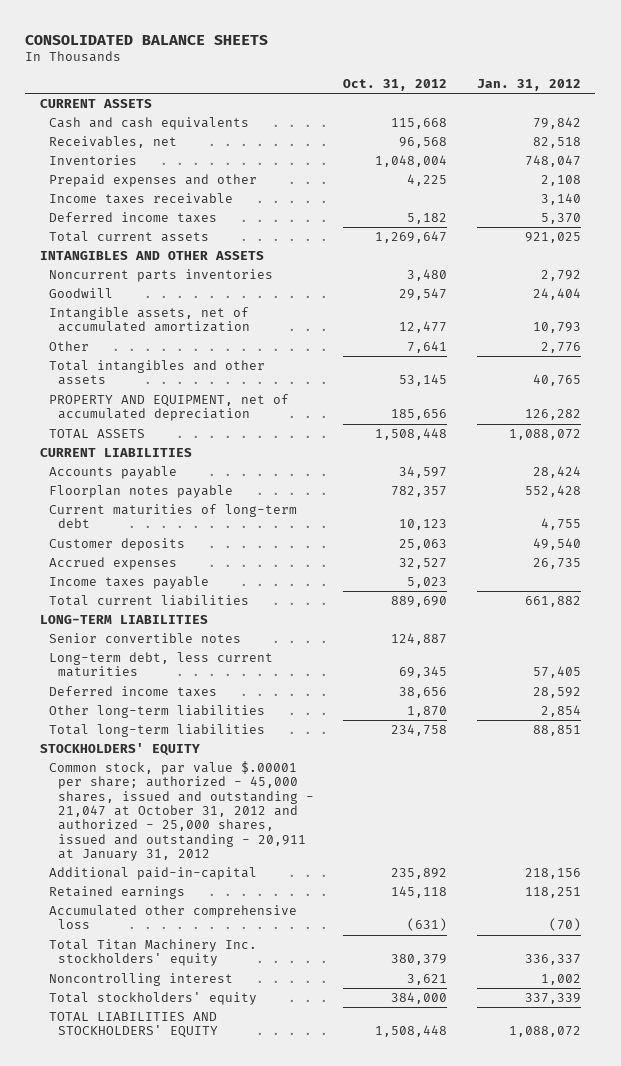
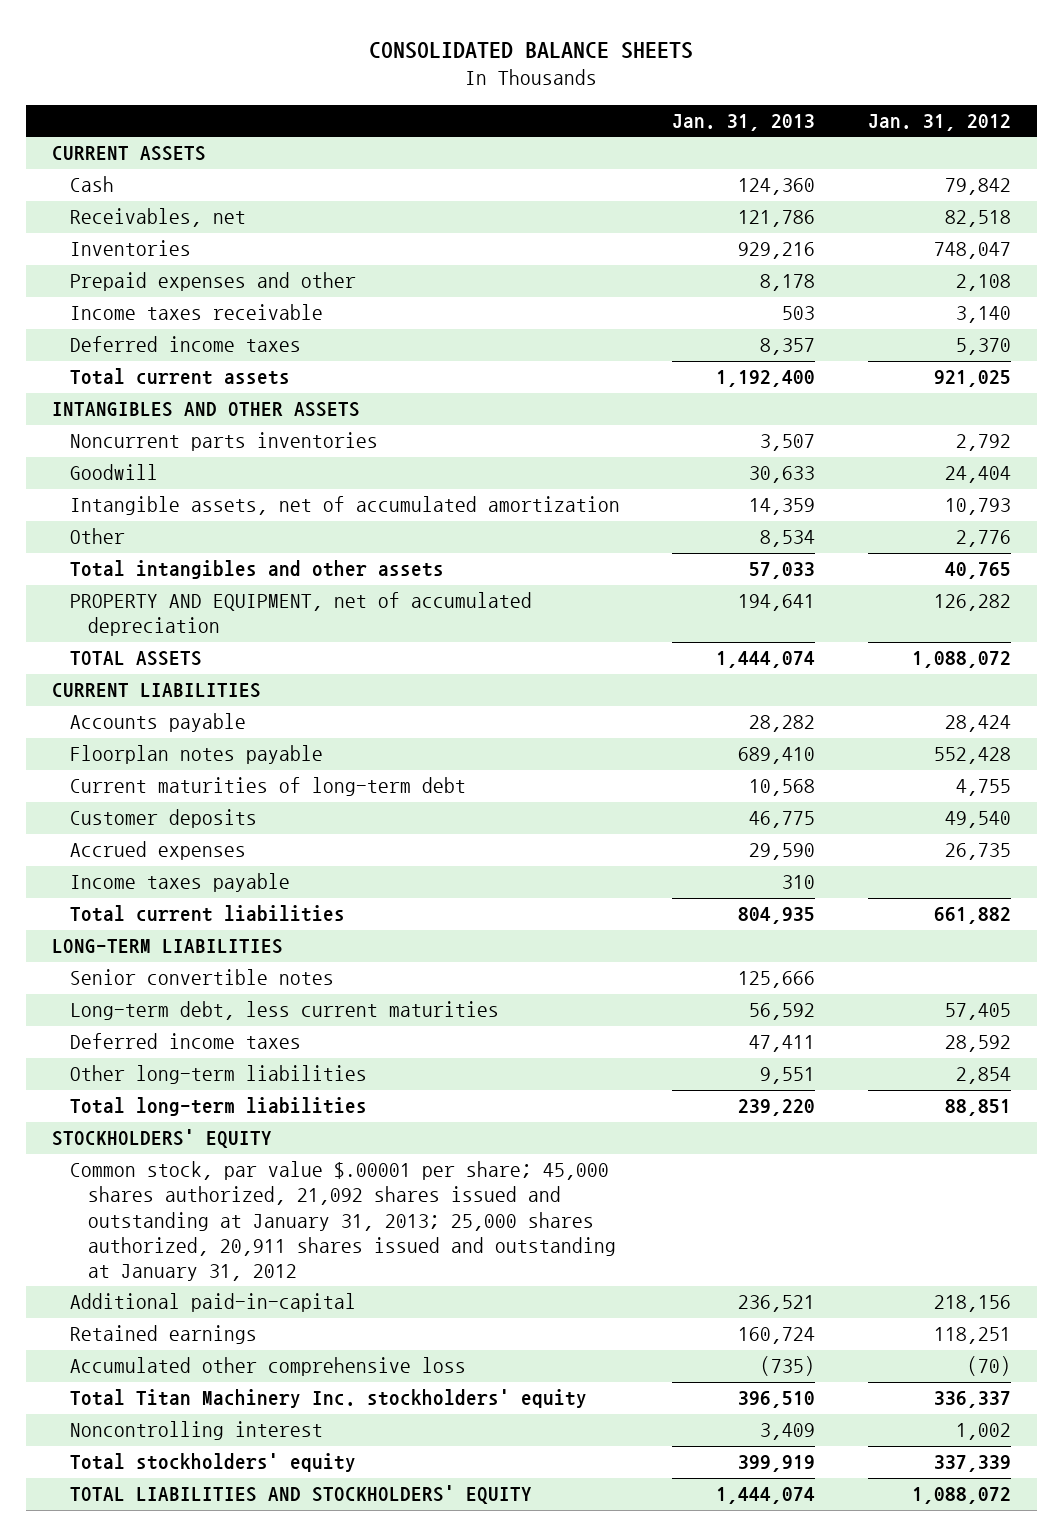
- | Oct. 31, 2012 | Jan. 31, 2012
+ | Jan. 31, 2013 | Jan. 31, 2012
- Cash and cash equivalents | 115,668 | 79,842
+ Cash | 124,360 | 79,842
- Common stock, par value $.00001 per share; authorized - 45,000 shares, issued and outstanding - 21,047 at October 31, 2012 and authorized - 25,000 shares, issued and outstanding - 20,911 at January 31, 2012
+ Common stock, par value $.00001 per share; 45,000 shares authorized, 21,092 shares issued and outstanding at January 31, 2013; 25,000 shares authorized, 20,911 shares issued and outstanding at January 31, 2012

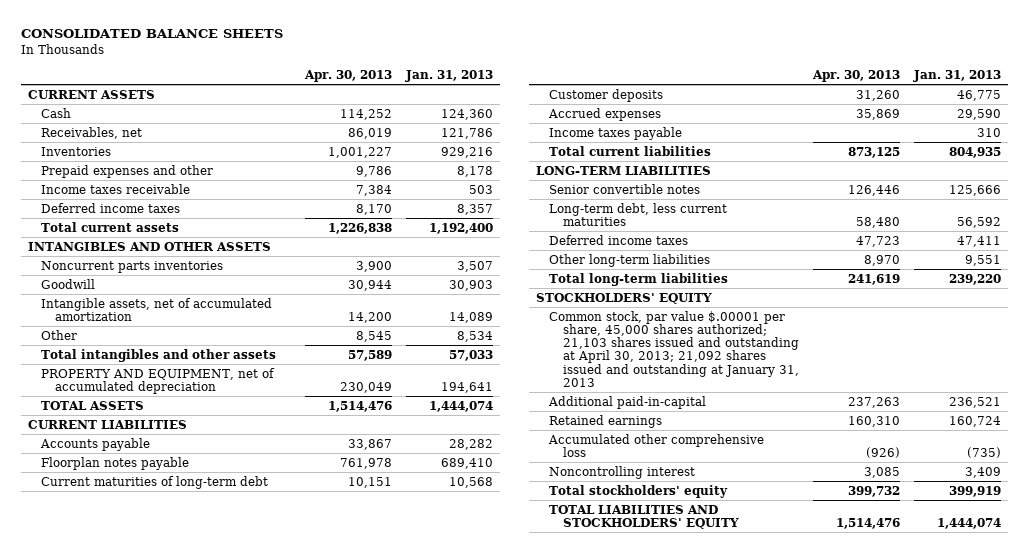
- | Jan. 31, 2013 | Jan. 31, 2012
+ | Apr. 30, 2013 | Jan. 31, 2013
- Goodwill | 30,633 | 24,404
- Intangible assets, net of accumulated amortization | 14,359 | 10,793
+ Goodwill | 30,944 | 30,903
+ Intangible assets, net of accumulated amortization | 14,200 | 14,089
- Common stock, par value $.00001 per share; 45,000 shares authorized, 21,092 shares issued and outstanding at January 31, 2013; 25,000 shares authorized, 20,911 shares issued and outstanding at January 31, 2012
+ Common stock, par value $.00001 per share, 45,000 shares authorized; 21,103 shares issued and outstanding at April 30, 2013; 21,092 shares issued and outstanding at January 31, 2013
- Total Titan Machinery Inc. stockholders' equity | 396,510 | 336,337

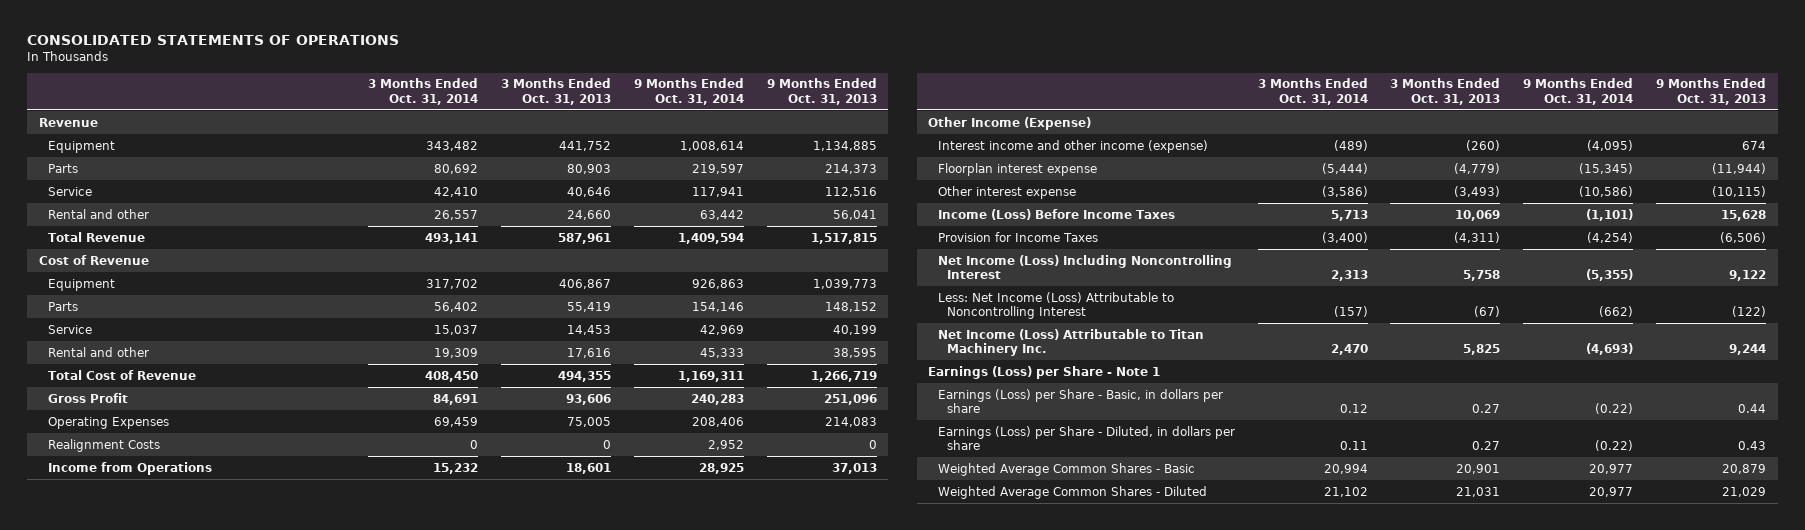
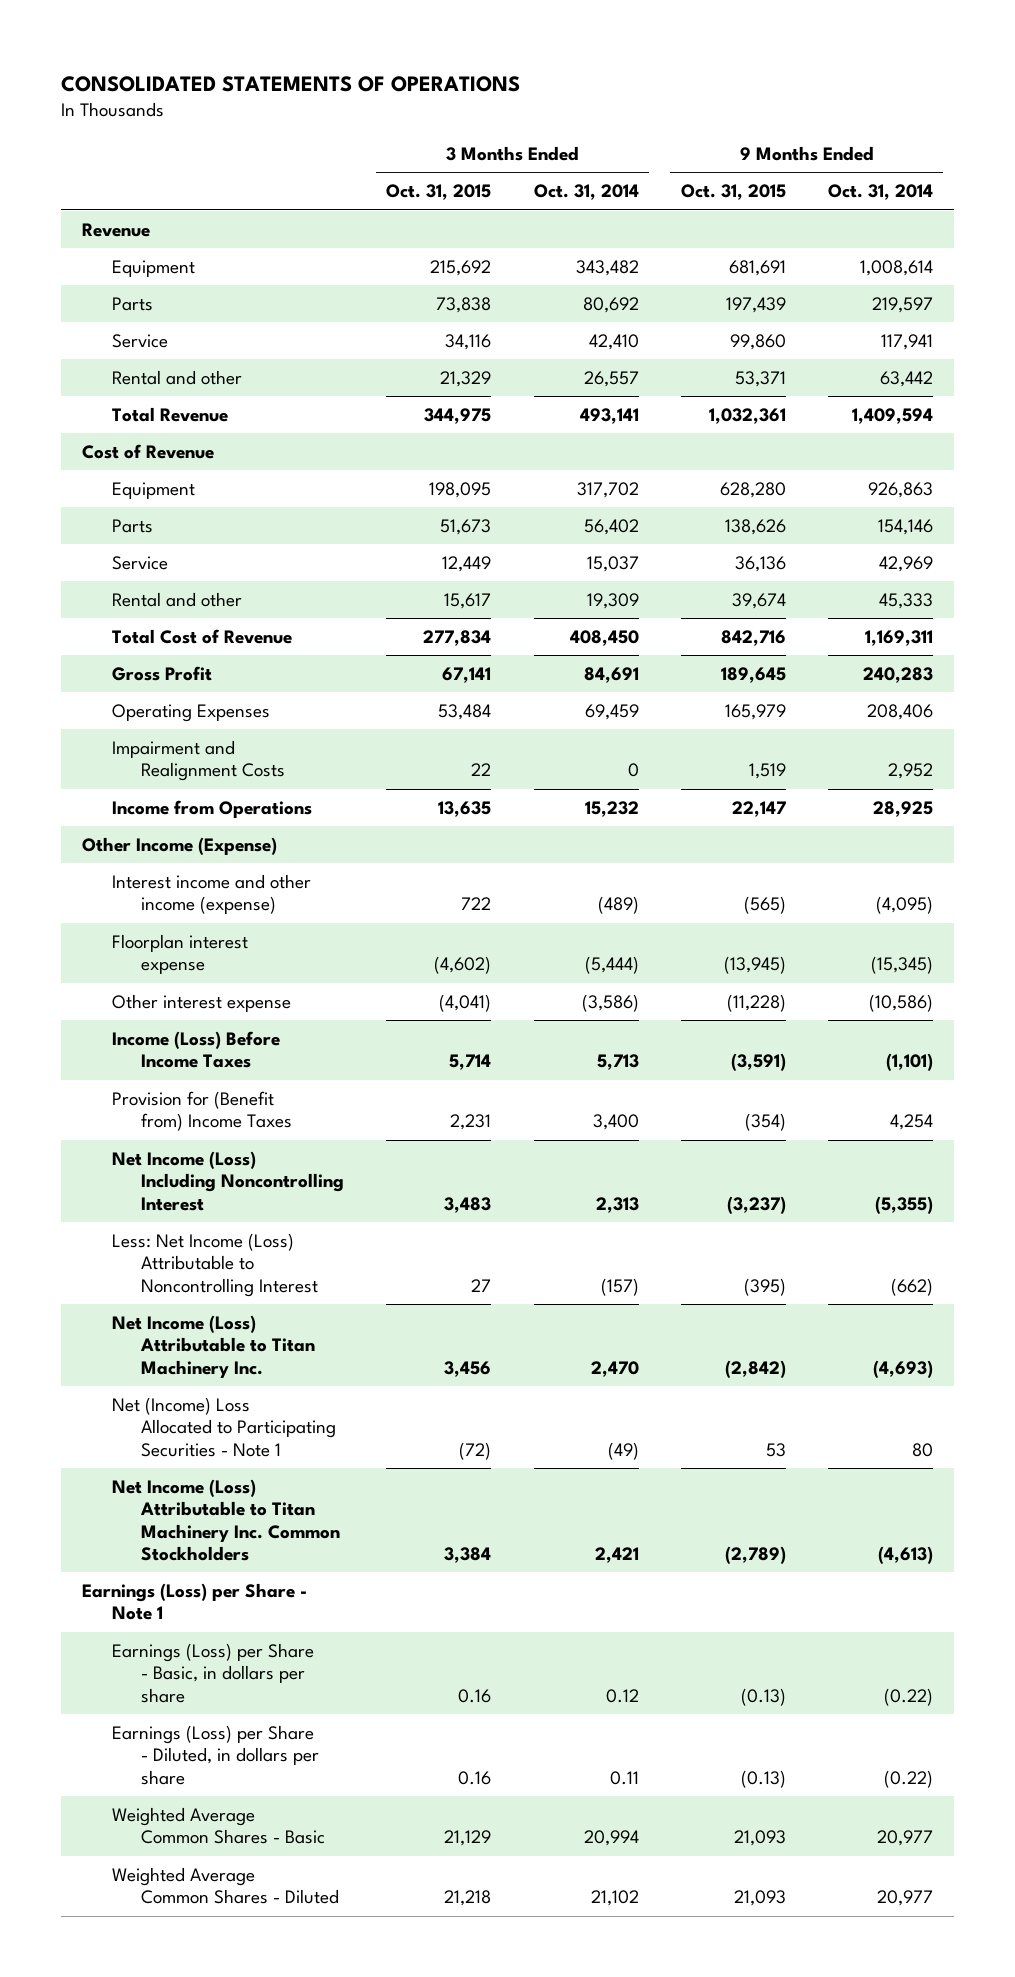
- | 3 Months Ended Oct. 31, 2014 | 3 Months Ended Oct. 31, 2013 | 9 Months Ended Oct. 31, 2014 | 9 Months Ended Oct. 31, 2013
+ | 3 Months Ended Oct. 31, 2015 | 3 Months Ended Oct. 31, 2014 | 9 Months Ended Oct. 31, 2015 | 9 Months Ended Oct. 31, 2014
- Realignment Costs | 0 | 0 | 2,952 | 0
+ Impairment and Realignment Costs | 22 | 0 | 1,519 | 2,952
- Provision for Income Taxes | (3,400) | (4,311) | (4,254) | (6,506)
+ Provision for (Benefit from) Income Taxes | 2,231 | 3,400 | (354) | 4,254
+ Net (Income) Loss Allocated to Participating Securities - Note 1 | (72) | (49) | 53 | 80
+ Net Income (Loss) Attributable to Titan Machinery Inc. Common Stockholders | 3,384 | 2,421 | (2,789) | (4,613)

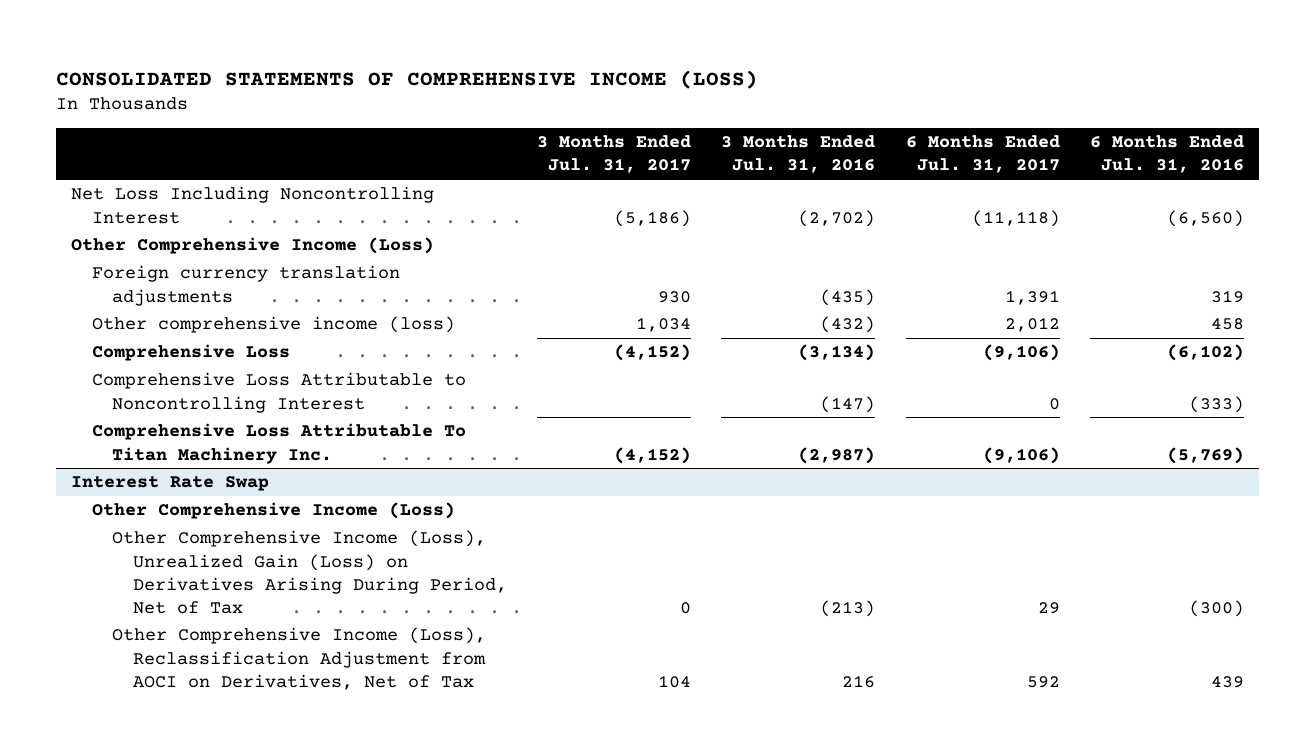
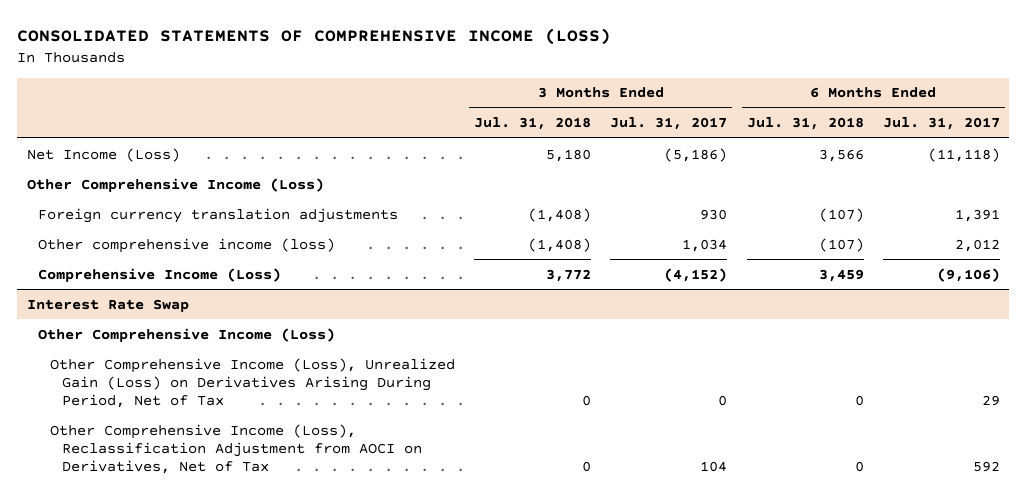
- | 3 Months Ended Jul. 31, 2017 | 3 Months Ended Jul. 31, 2016 | 6 Months Ended Jul. 31, 2017 | 6 Months Ended Jul. 31, 2016
+ | 3 Months Ended Jul. 31, 2018 | 3 Months Ended Jul. 31, 2017 | 6 Months Ended Jul. 31, 2018 | 6 Months Ended Jul. 31, 2017
- Net Loss Including Noncontrolling Interest | (5,186) | (2,702) | (11,118) | (6,560)
+ Net Income (Loss) | 5,180 | (5,186) | 3,566 | (11,118)
- Comprehensive Loss | (4,152) | (3,134) | (9,106) | (6,102)
- Comprehensive Loss Attributable to Noncontrolling Interest | | (147) | 0 | (333)
- Comprehensive Loss Attributable To Titan Machinery Inc. | (4,152) | (2,987) | (9,106) | (5,769)
+ Comprehensive Income (Loss) | 3,772 | (4,152) | 3,459 | (9,106)

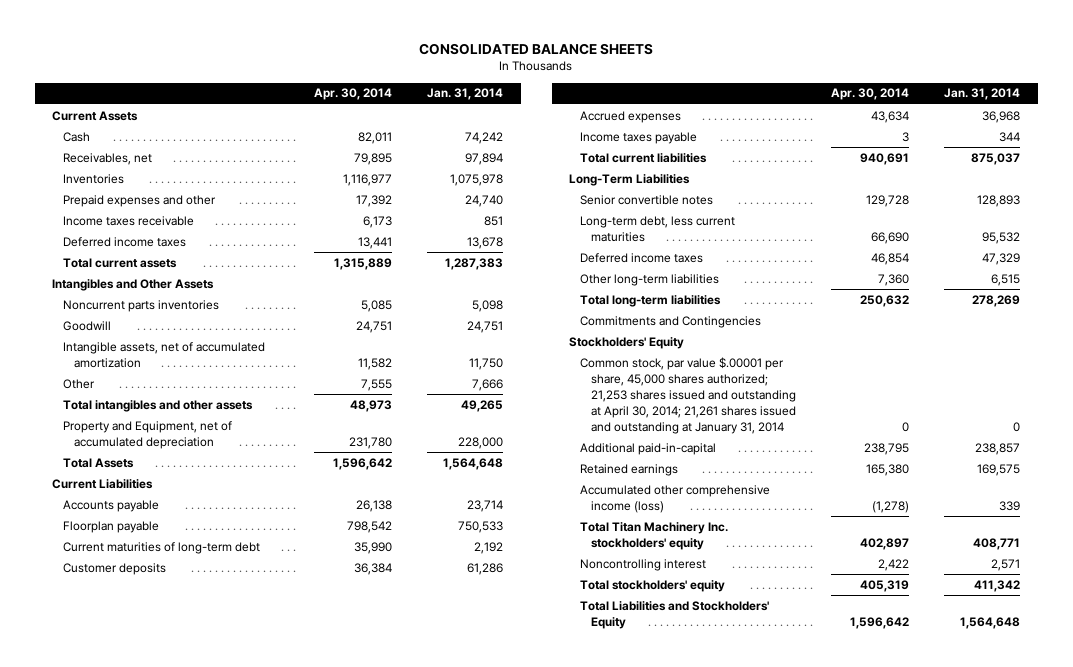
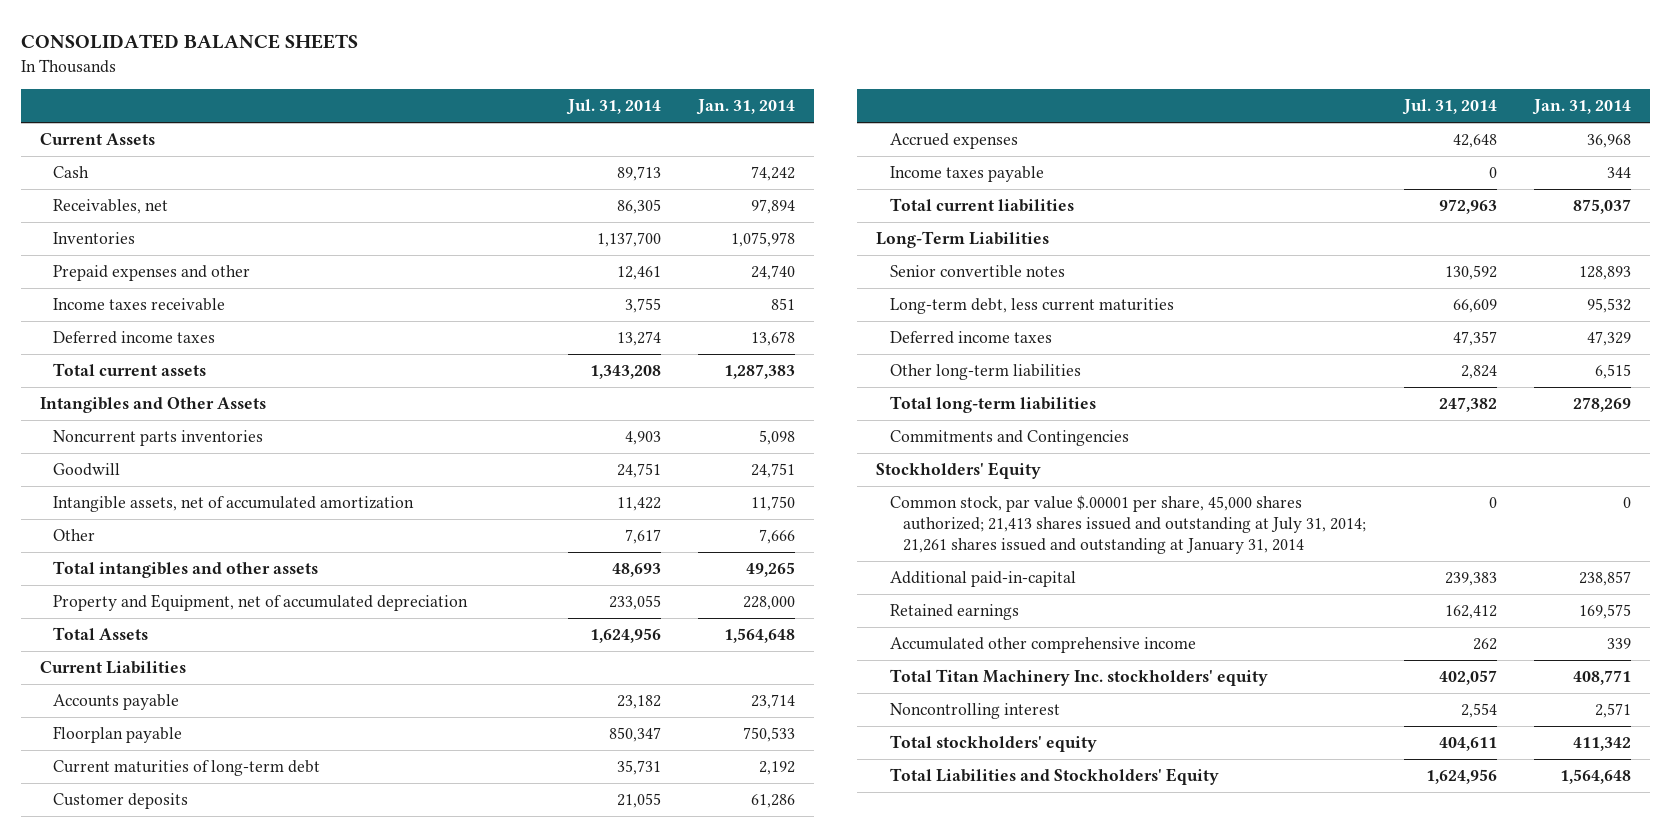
- | Apr. 30, 2014 | Jan. 31, 2014
+ | Jul. 31, 2014 | Jan. 31, 2014
- Common stock, par value $.00001 per share, 45,000 shares authorized; 21,253 shares issued and outstanding at April 30, 2014; 21,261 shares issued and outstanding at January 31, 2014 | 0 | 0
+ Common stock, par value $.00001 per share, 45,000 shares authorized; 21,413 shares issued and outstanding at July 31, 2014; 21,261 shares issued and outstanding at January 31, 2014 | 0 | 0
- Accumulated other comprehensive income (loss) | (1,278) | 339
+ Accumulated other comprehensive income | 262 | 339

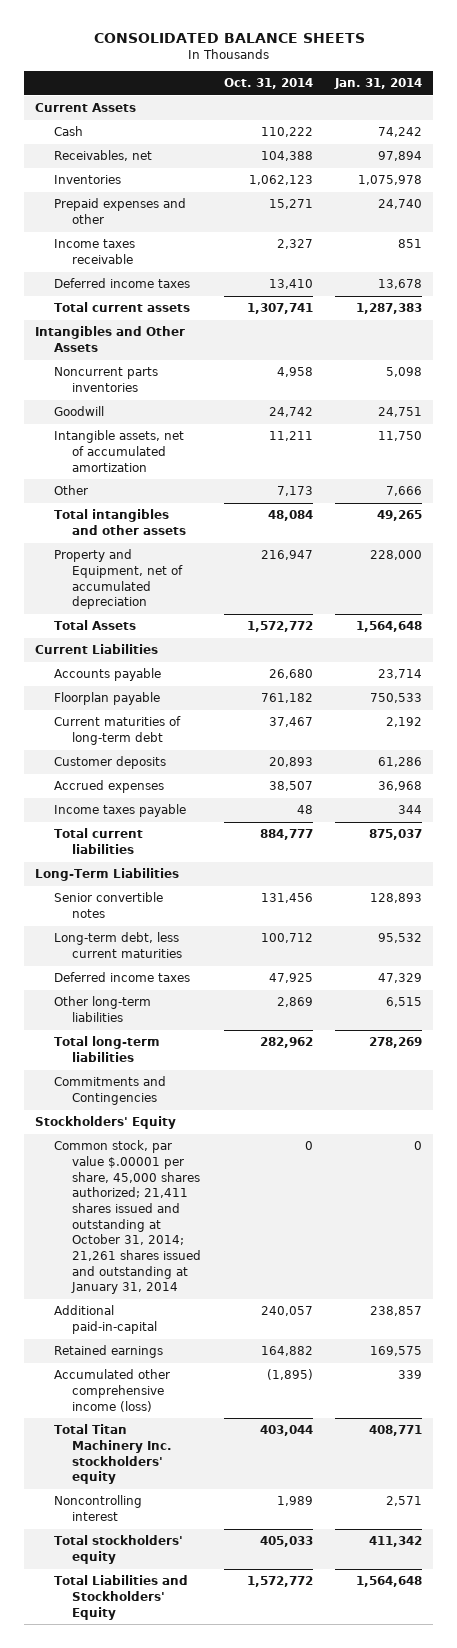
- | Jul. 31, 2014 | Jan. 31, 2014
+ | Oct. 31, 2014 | Jan. 31, 2014
- Common stock, par value $.00001 per share, 45,000 shares authorized; 21,413 shares issued and outstanding at July 31, 2014; 21,261 shares issued and outstanding at January 31, 2014 | 0 | 0
+ Common stock, par value $.00001 per share, 45,000 shares authorized; 21,411 shares issued and outstanding at October 31, 2014; 21,261 shares issued and outstanding at January 31, 2014 | 0 | 0
- Accumulated other comprehensive income | 262 | 339
+ Accumulated other comprehensive income (loss) | (1,895) | 339

